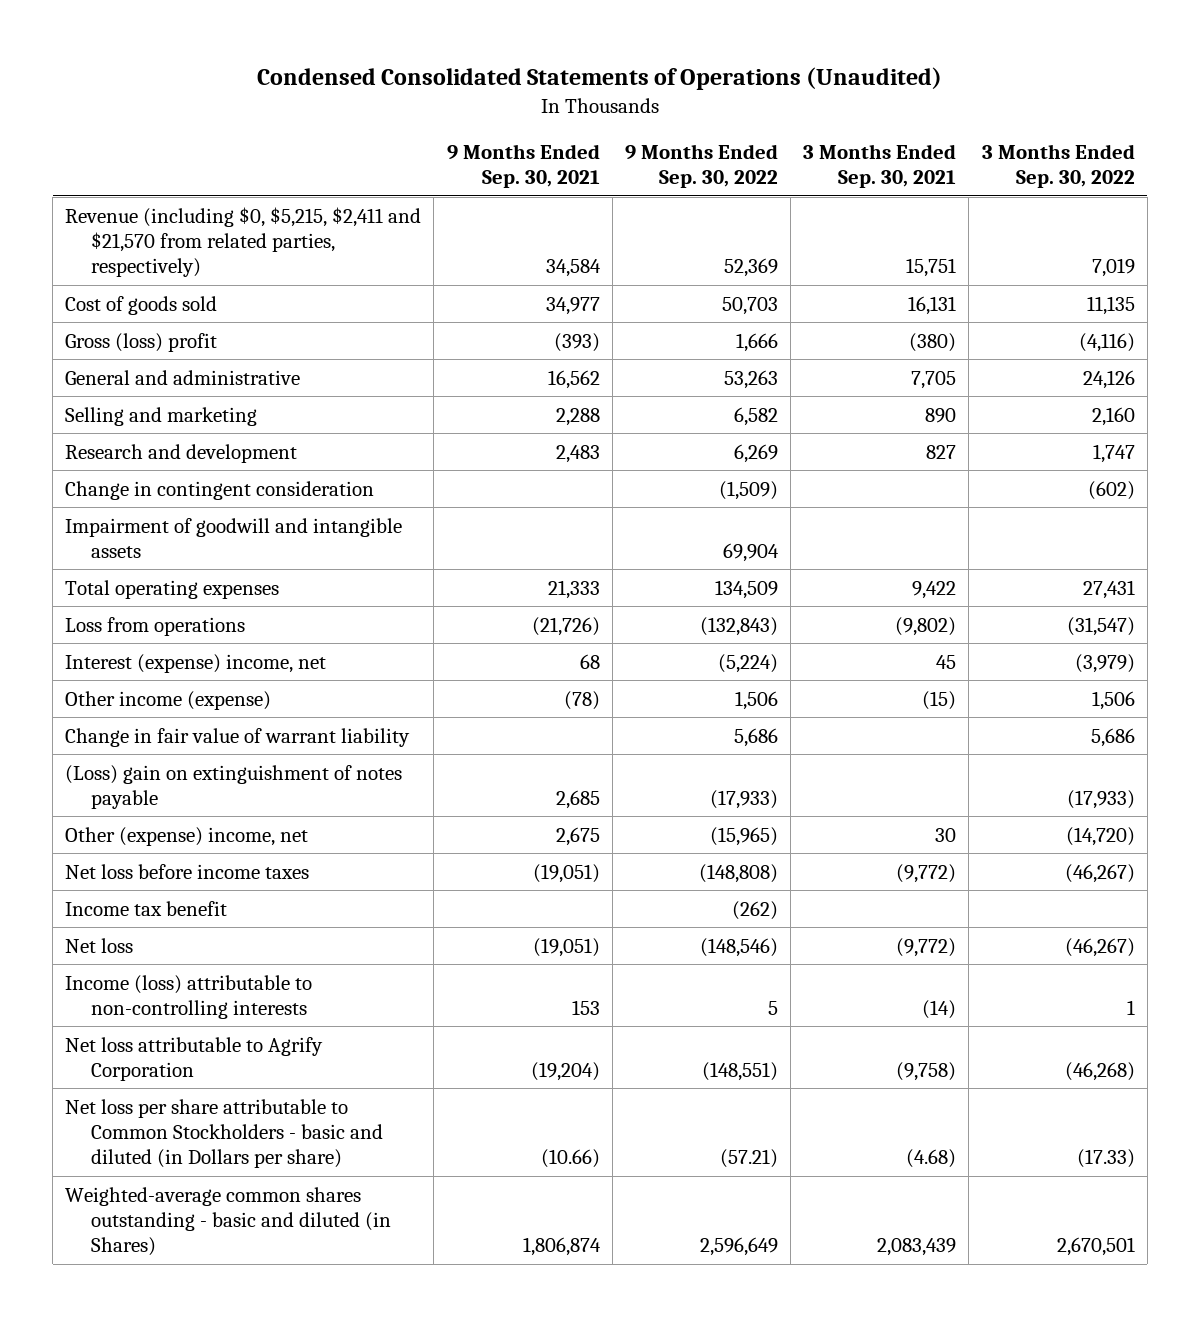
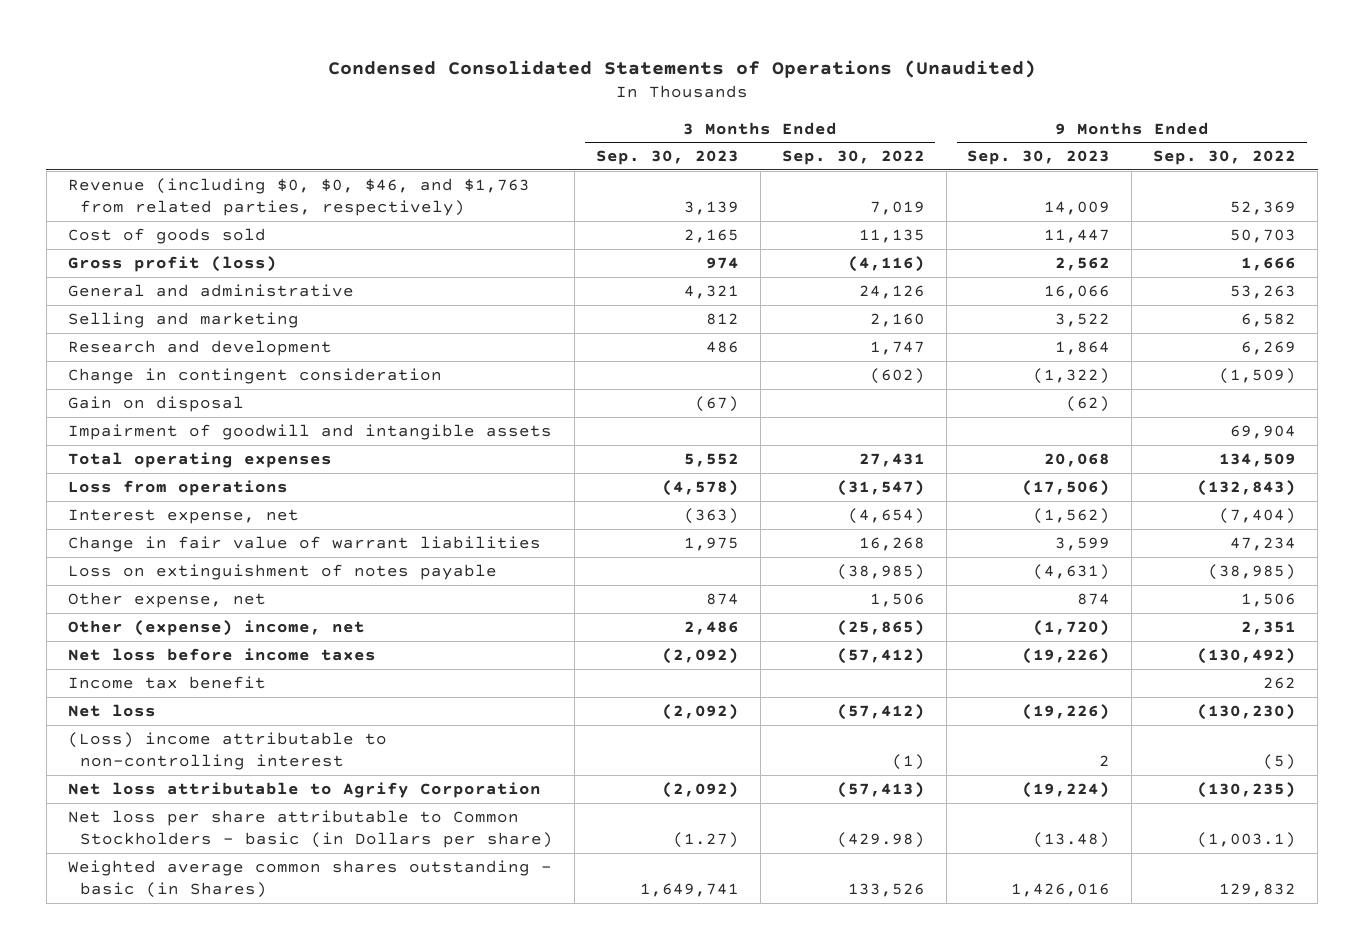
- | 9 Months Ended Sep. 30, 2021 | 9 Months Ended Sep. 30, 2022 | 3 Months Ended Sep. 30, 2021 | 3 Months Ended Sep. 30, 2022
+ | 3 Months Ended Sep. 30, 2023 | 3 Months Ended Sep. 30, 2022 | 9 Months Ended Sep. 30, 2023 | 9 Months Ended Sep. 30, 2022
- Revenue (including $0, $5,215, $2,411 and $21,570 from related parties, respectively) | 34,584 | 52,369 | 15,751 | 7,019
+ Revenue (including $0, $0, $46, and $1,763 from related parties, respectively) | 3,139 | 7,019 | 14,009 | 52,369
- Gross (loss) profit | (393) | 1,666 | (380) | (4,116)
+ Gross profit (loss) | 974 | (4,116) | 2,562 | 1,666
+ Gain on disposal | (67) | | (62) |
- Interest (expense) income, net | 68 | (5,224) | 45 | (3,979)
- Other income (expense) | (78) | 1,506 | (15) | 1,506
- Change in fair value of warrant liability | | 5,686 | | 5,686
- (Loss) gain on extinguishment of notes payable | 2,685 | (17,933) | | (17,933)
- Other (expense) income, net | 2,675 | (15,965) | 30 | (14,720)
- Net loss before income taxes | (19,051) | (148,808) | (9,772) | (46,267)
- Income tax benefit | | (262) | |
- Net loss | (19,051) | (148,546) | (9,772) | (46,267)
- Income (loss) attributable to non-controlling interests | 153 | 5 | (14) | 1
- Net loss attributable to Agrify Corporation | (19,204) | (148,551) | (9,758) | (46,268)
- Net loss per share attributable to Common Stockholders - basic and diluted (in Dollars per share) | (10.66) | (57.21) | (4.68) | (17.33)
- Weighted-average common shares outstanding - basic and diluted (in Shares) | 1,806,874 | 2,596,649 | 2,083,439 | 2,670,501
+ Interest expense, net | (363) | (4,654) | (1,562) | (7,404)
+ Change in fair value of warrant liabilities | 1,975 | 16,268 | 3,599 | 47,234
+ Loss on extinguishment of notes payable | | (38,985) | (4,631) | (38,985)
+ Other expense, net | 874 | 1,506 | 874 | 1,506
+ Other (expense) income, net | 2,486 | (25,865) | (1,720) | 2,351
+ Net loss before income taxes | (2,092) | (57,412) | (19,226) | (130,492)
+ Income tax benefit | | | | 262
+ Net loss | (2,092) | (57,412) | (19,226) | (130,230)
+ (Loss) income attributable to non-controlling interest | | (1) | 2 | (5)
+ Net loss attributable to Agrify Corporation | (2,092) | (57,413) | (19,224) | (130,235)
+ Net loss per share attributable to Common Stockholders - basic (in Dollars per share) | (1.27) | (429.98) | (13.48) | (1,003.1)
+ Weighted average common shares outstanding - basic (in Shares) | 1,649,741 | 133,526 | 1,426,016 | 129,832

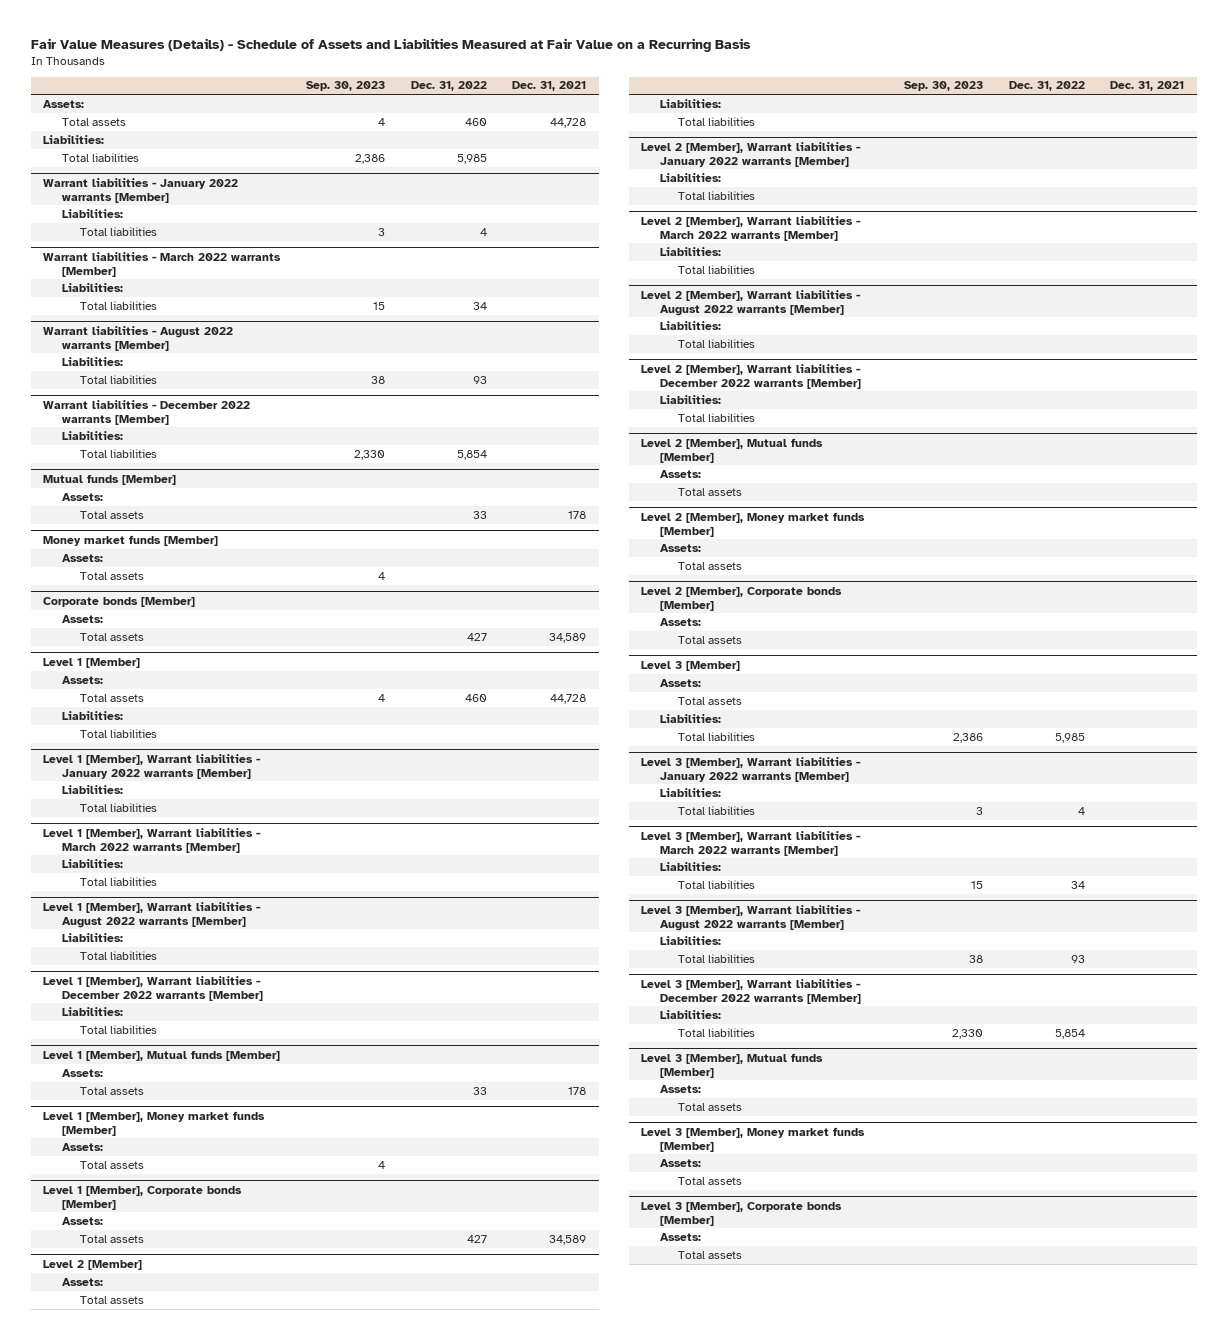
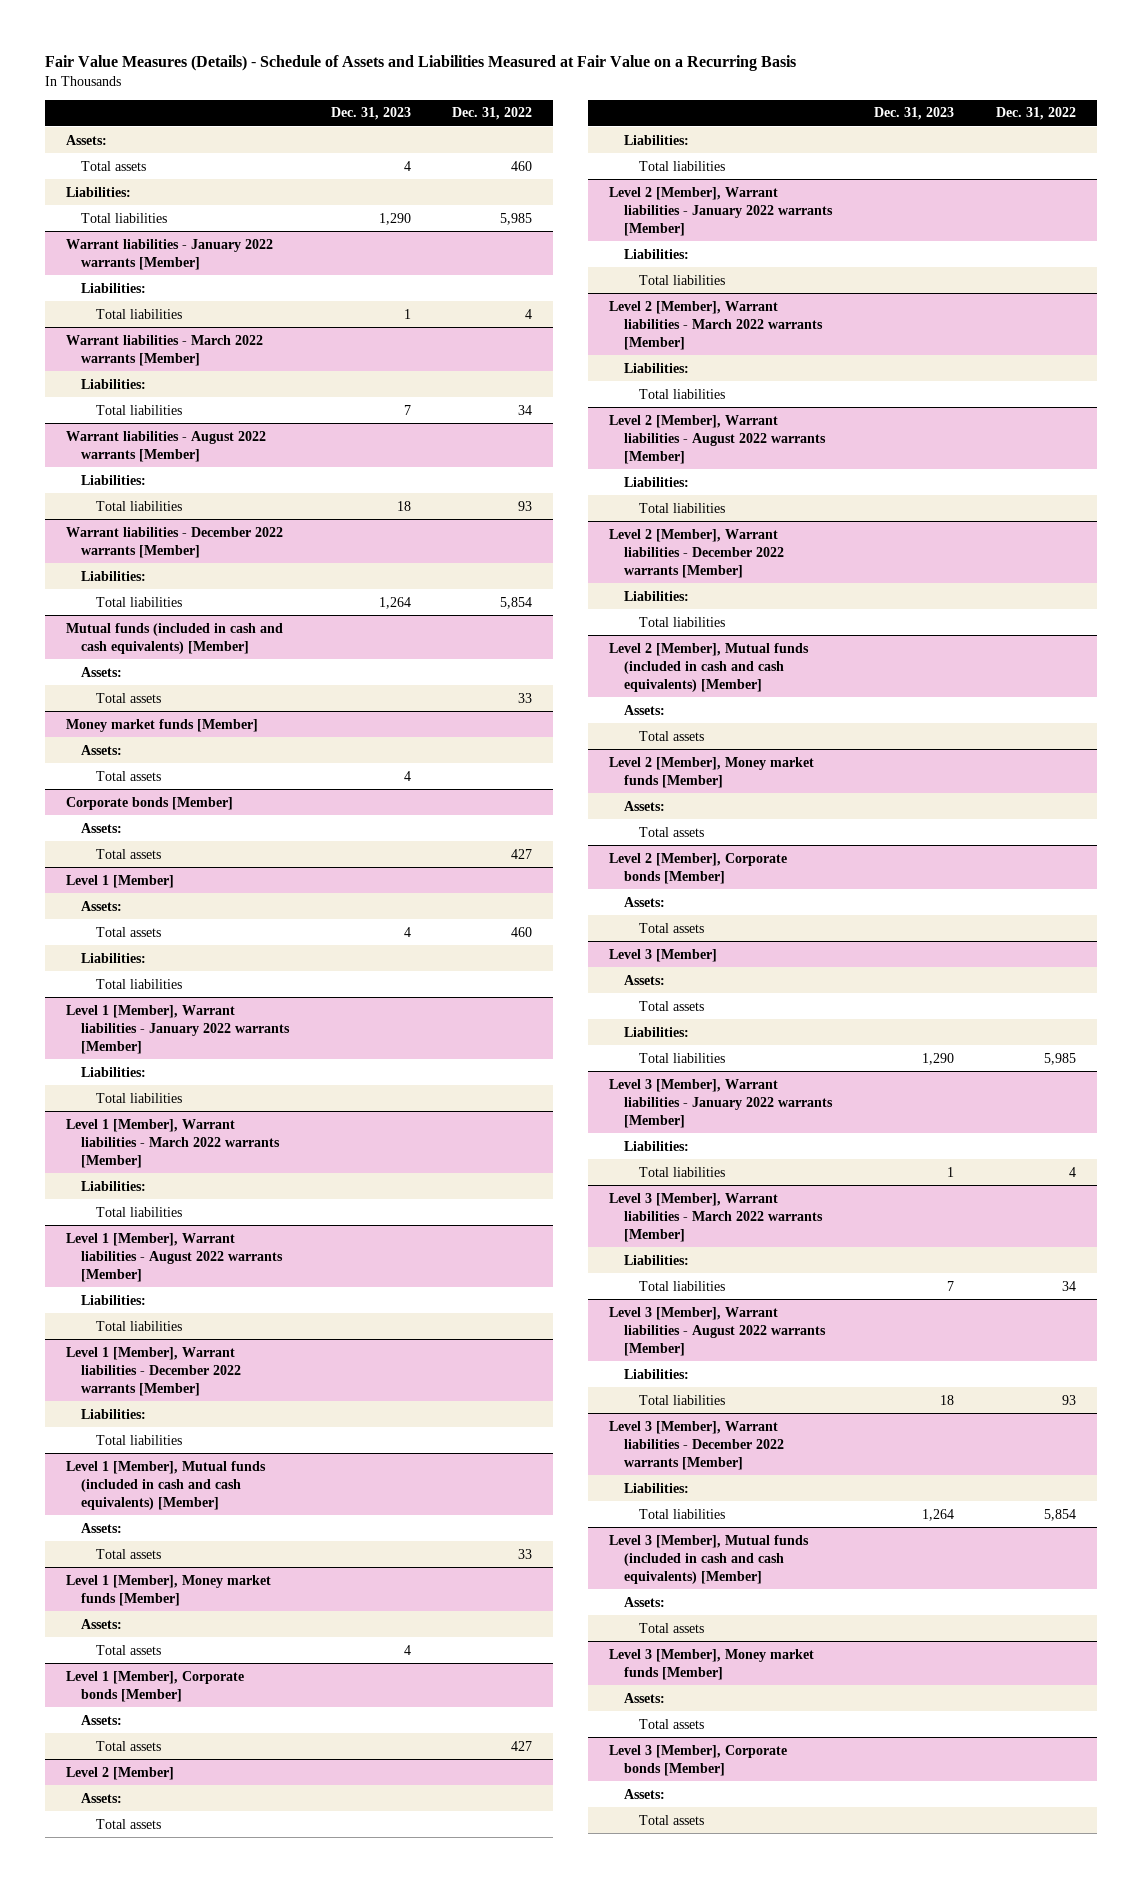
- | Sep. 30, 2023 | Dec. 31, 2022 | Dec. 31, 2021
+ | Dec. 31, 2023 | Dec. 31, 2022
- Mutual funds [Member]
+ Mutual funds (included in cash and cash equivalents) [Member]
- Level 1 [Member], Mutual funds [Member]
+ Level 1 [Member], Mutual funds (included in cash and cash equivalents) [Member]
- Level 2 [Member], Mutual funds [Member]
+ Level 2 [Member], Mutual funds (included in cash and cash equivalents) [Member]
- Level 3 [Member], Mutual funds [Member]
+ Level 3 [Member], Mutual funds (included in cash and cash equivalents) [Member]

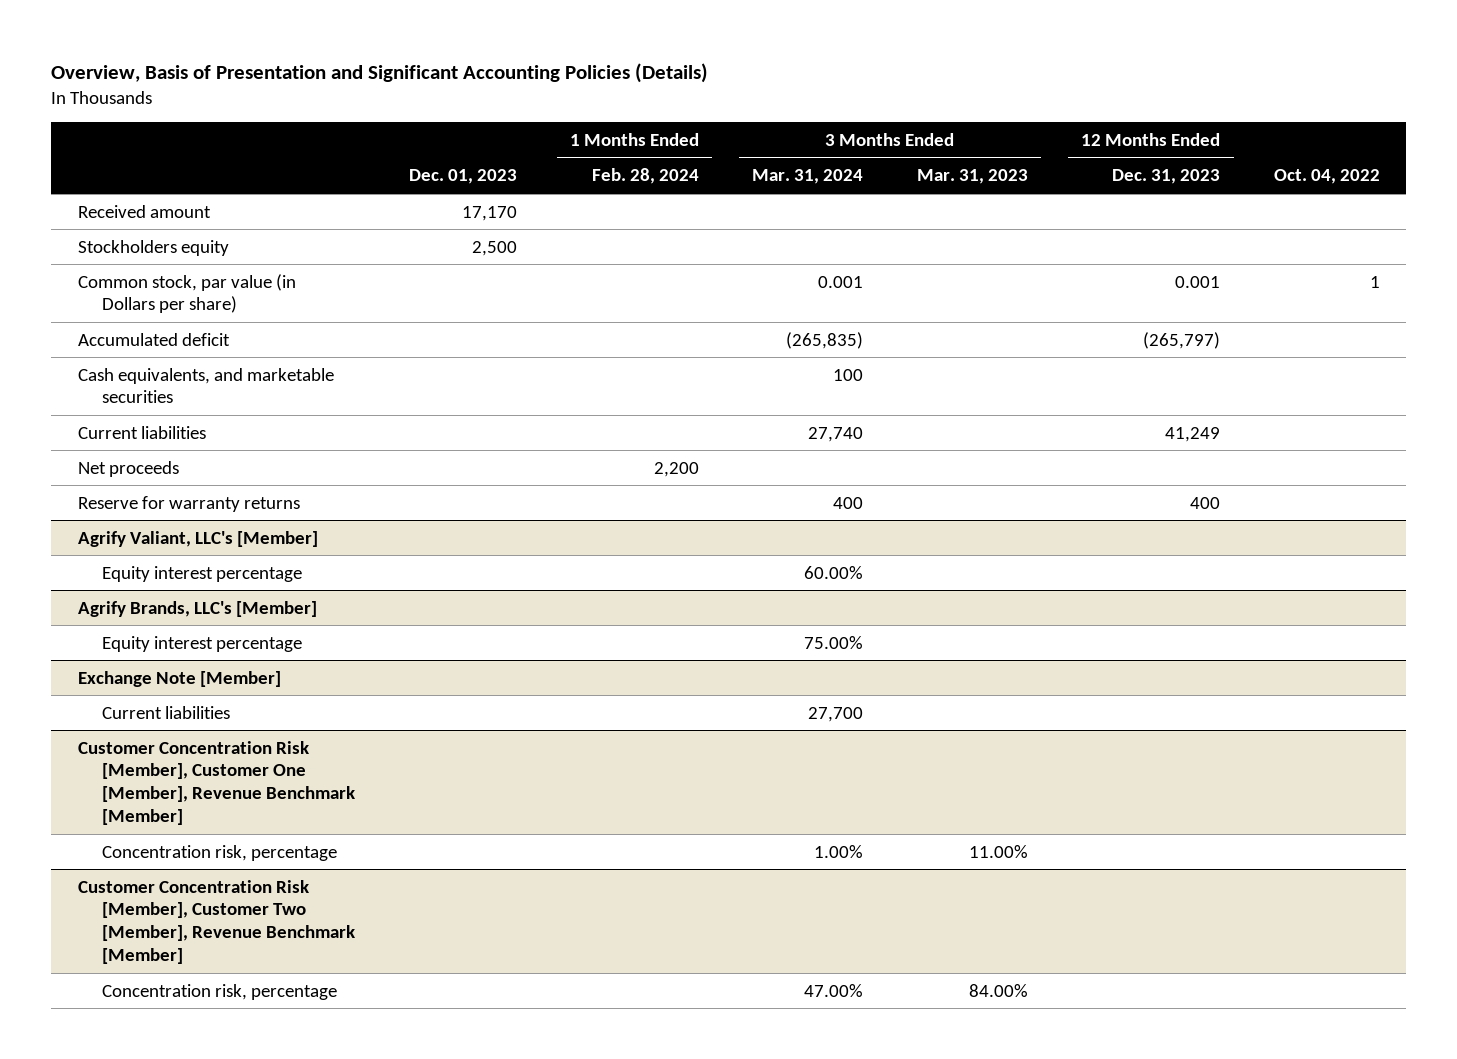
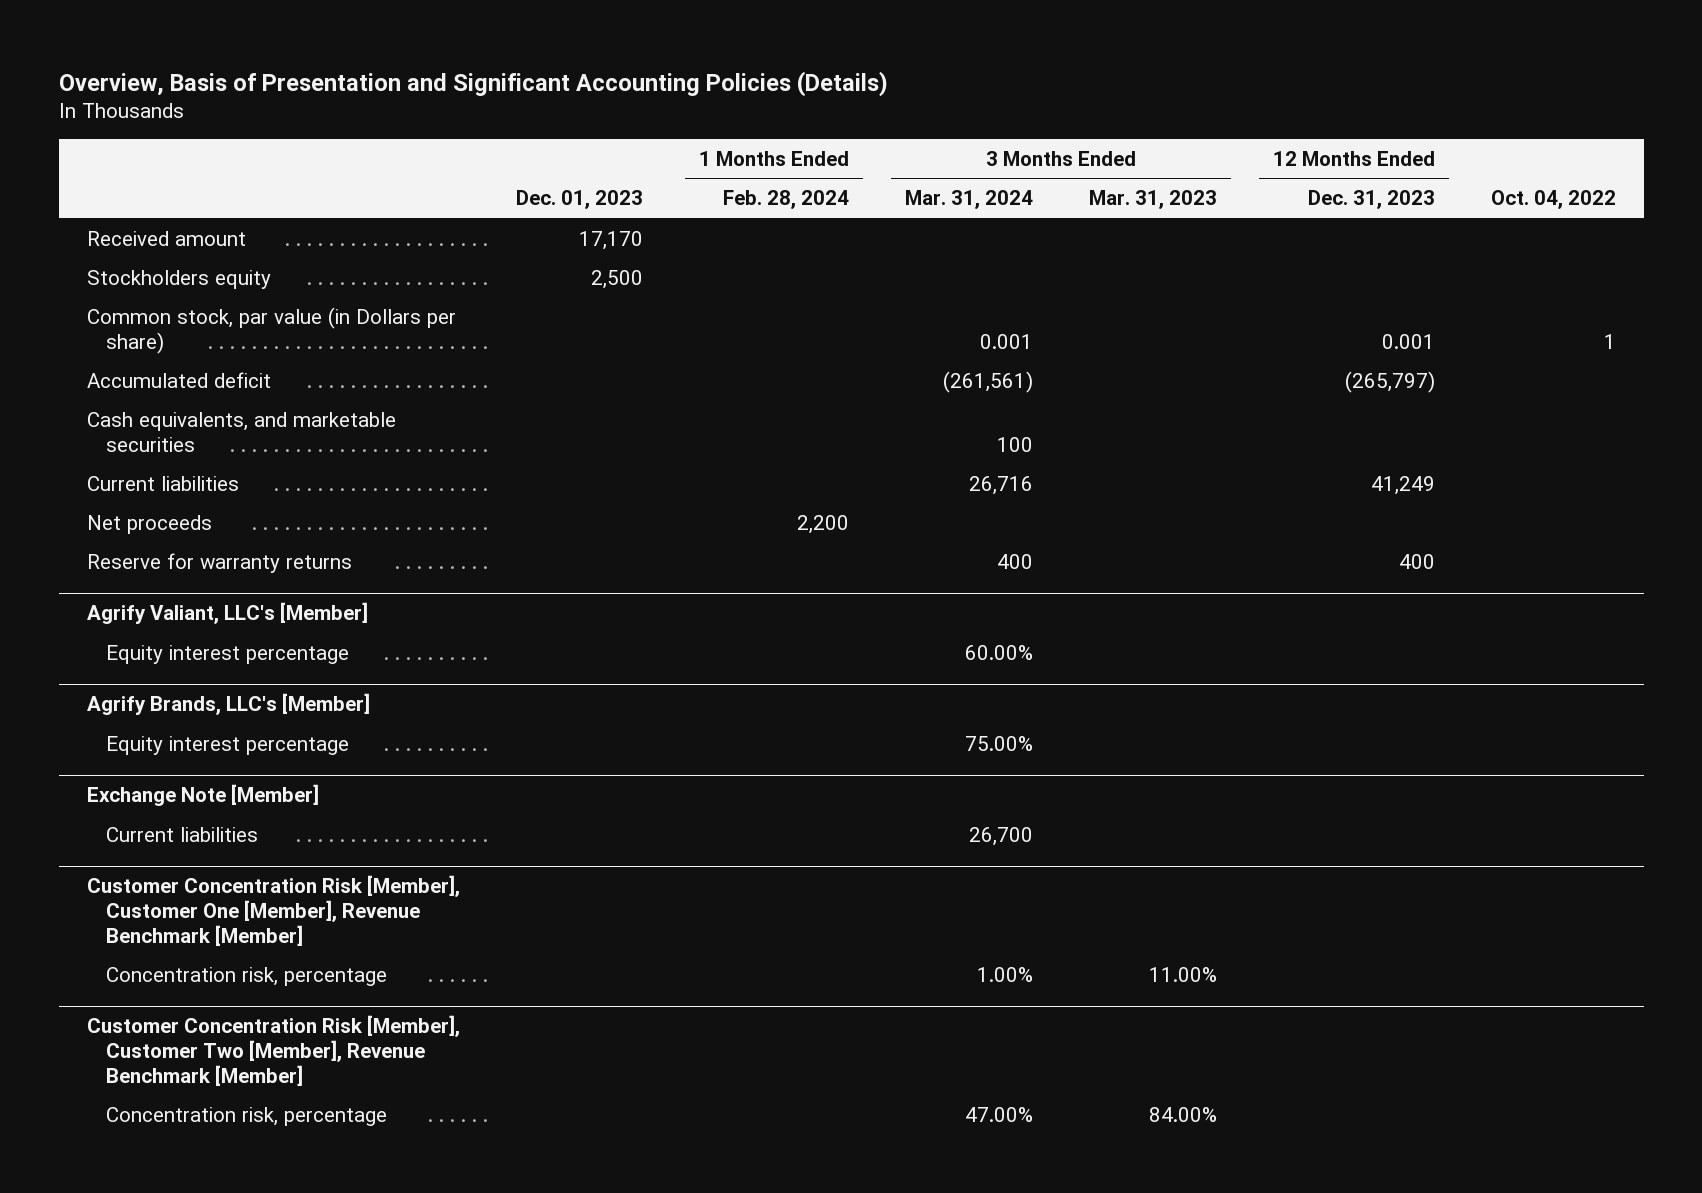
- Accumulated deficit | | | (265,835) | | (265,797) |
+ Accumulated deficit | | | (261,561) | | (265,797) |
- Current liabilities | | | 27,740 | | 41,249 |
+ Current liabilities | | | 26,716 | | 41,249 |
@ Exchange Note [Member]
- Current liabilities | | | 27,700 | | |
+ Current liabilities | | | 26,700 | | |

